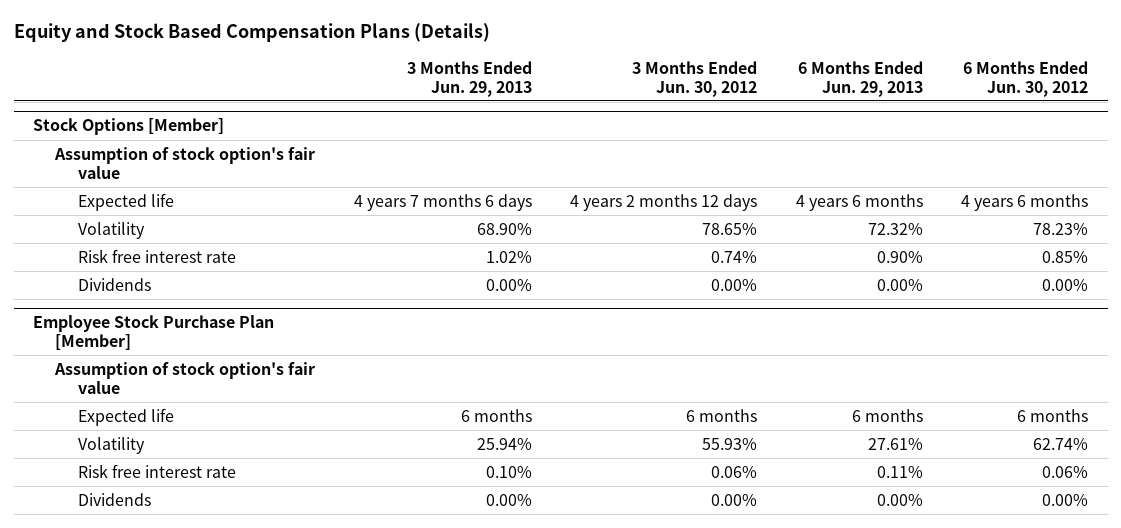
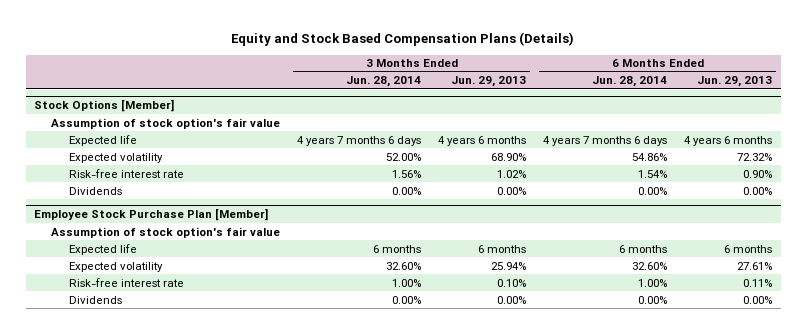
- | 3 Months Ended Jun. 29, 2013 | 3 Months Ended Jun. 30, 2012 | 6 Months Ended Jun. 29, 2013 | 6 Months Ended Jun. 30, 2012
+ | 3 Months Ended Jun. 28, 2014 | 3 Months Ended Jun. 29, 2013 | 6 Months Ended Jun. 28, 2014 | 6 Months Ended Jun. 29, 2013
@ Stock Options [Member]
- Expected life | 4 years 7 months 6 days | 4 years 2 months 12 days | 4 years 6 months | 4 years 6 months
- Volatility | 68.90% | 78.65% | 72.32% | 78.23%
- Risk free interest rate | 1.02% | 0.74% | 0.90% | 0.85%
+ Expected life | 4 years 7 months 6 days | 4 years 6 months | 4 years 7 months 6 days | 4 years 6 months
+ Expected volatility | 52.00% | 68.90% | 54.86% | 72.32%
+ Risk-free interest rate | 1.56% | 1.02% | 1.54% | 0.90%
@ Employee Stock Purchase Plan [Member]
- Volatility | 25.94% | 55.93% | 27.61% | 62.74%
- Risk free interest rate | 0.10% | 0.06% | 0.11% | 0.06%
+ Expected volatility | 32.60% | 25.94% | 32.60% | 27.61%
+ Risk-free interest rate | 1.00% | 0.10% | 1.00% | 0.11%

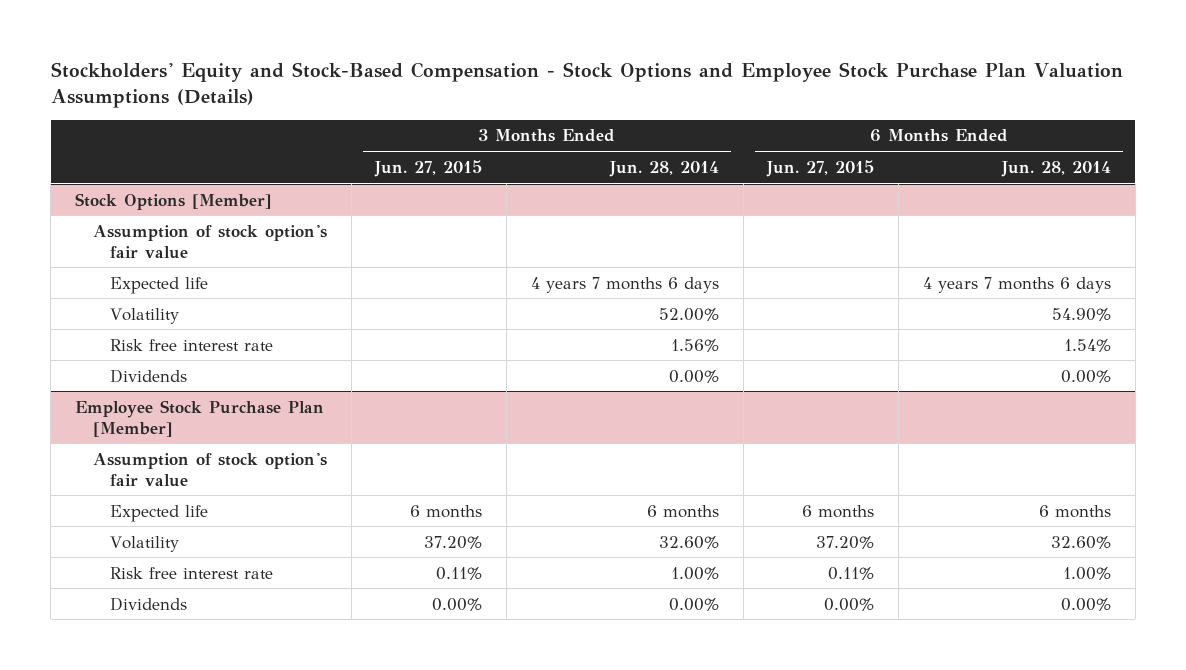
- Equity and Stock Based Compensation Plans (Details)
+ Stockholders' Equity and Stock-Based Compensation - Stock Options and Employee Stock Purchase Plan Valuation Assumptions (Details)
- | 3 Months Ended Jun. 28, 2014 | 3 Months Ended Jun. 29, 2013 | 6 Months Ended Jun. 28, 2014 | 6 Months Ended Jun. 29, 2013
+ | 3 Months Ended Jun. 27, 2015 | 3 Months Ended Jun. 28, 2014 | 6 Months Ended Jun. 27, 2015 | 6 Months Ended Jun. 28, 2014
@ Stock Options [Member]
- Expected volatility | 52.00% | 68.90% | 54.86% | 72.32%
- Risk-free interest rate | 1.56% | 1.02% | 1.54% | 0.90%
+ Volatility | | 52.00% | | 54.90%
+ Risk free interest rate | | 1.56% | | 1.54%
@ Employee Stock Purchase Plan [Member]
- Expected volatility | 32.60% | 25.94% | 32.60% | 27.61%
- Risk-free interest rate | 1.00% | 0.10% | 1.00% | 0.11%
+ Volatility | 37.20% | 32.60% | 37.20% | 32.60%
+ Risk free interest rate | 0.11% | 1.00% | 0.11% | 1.00%

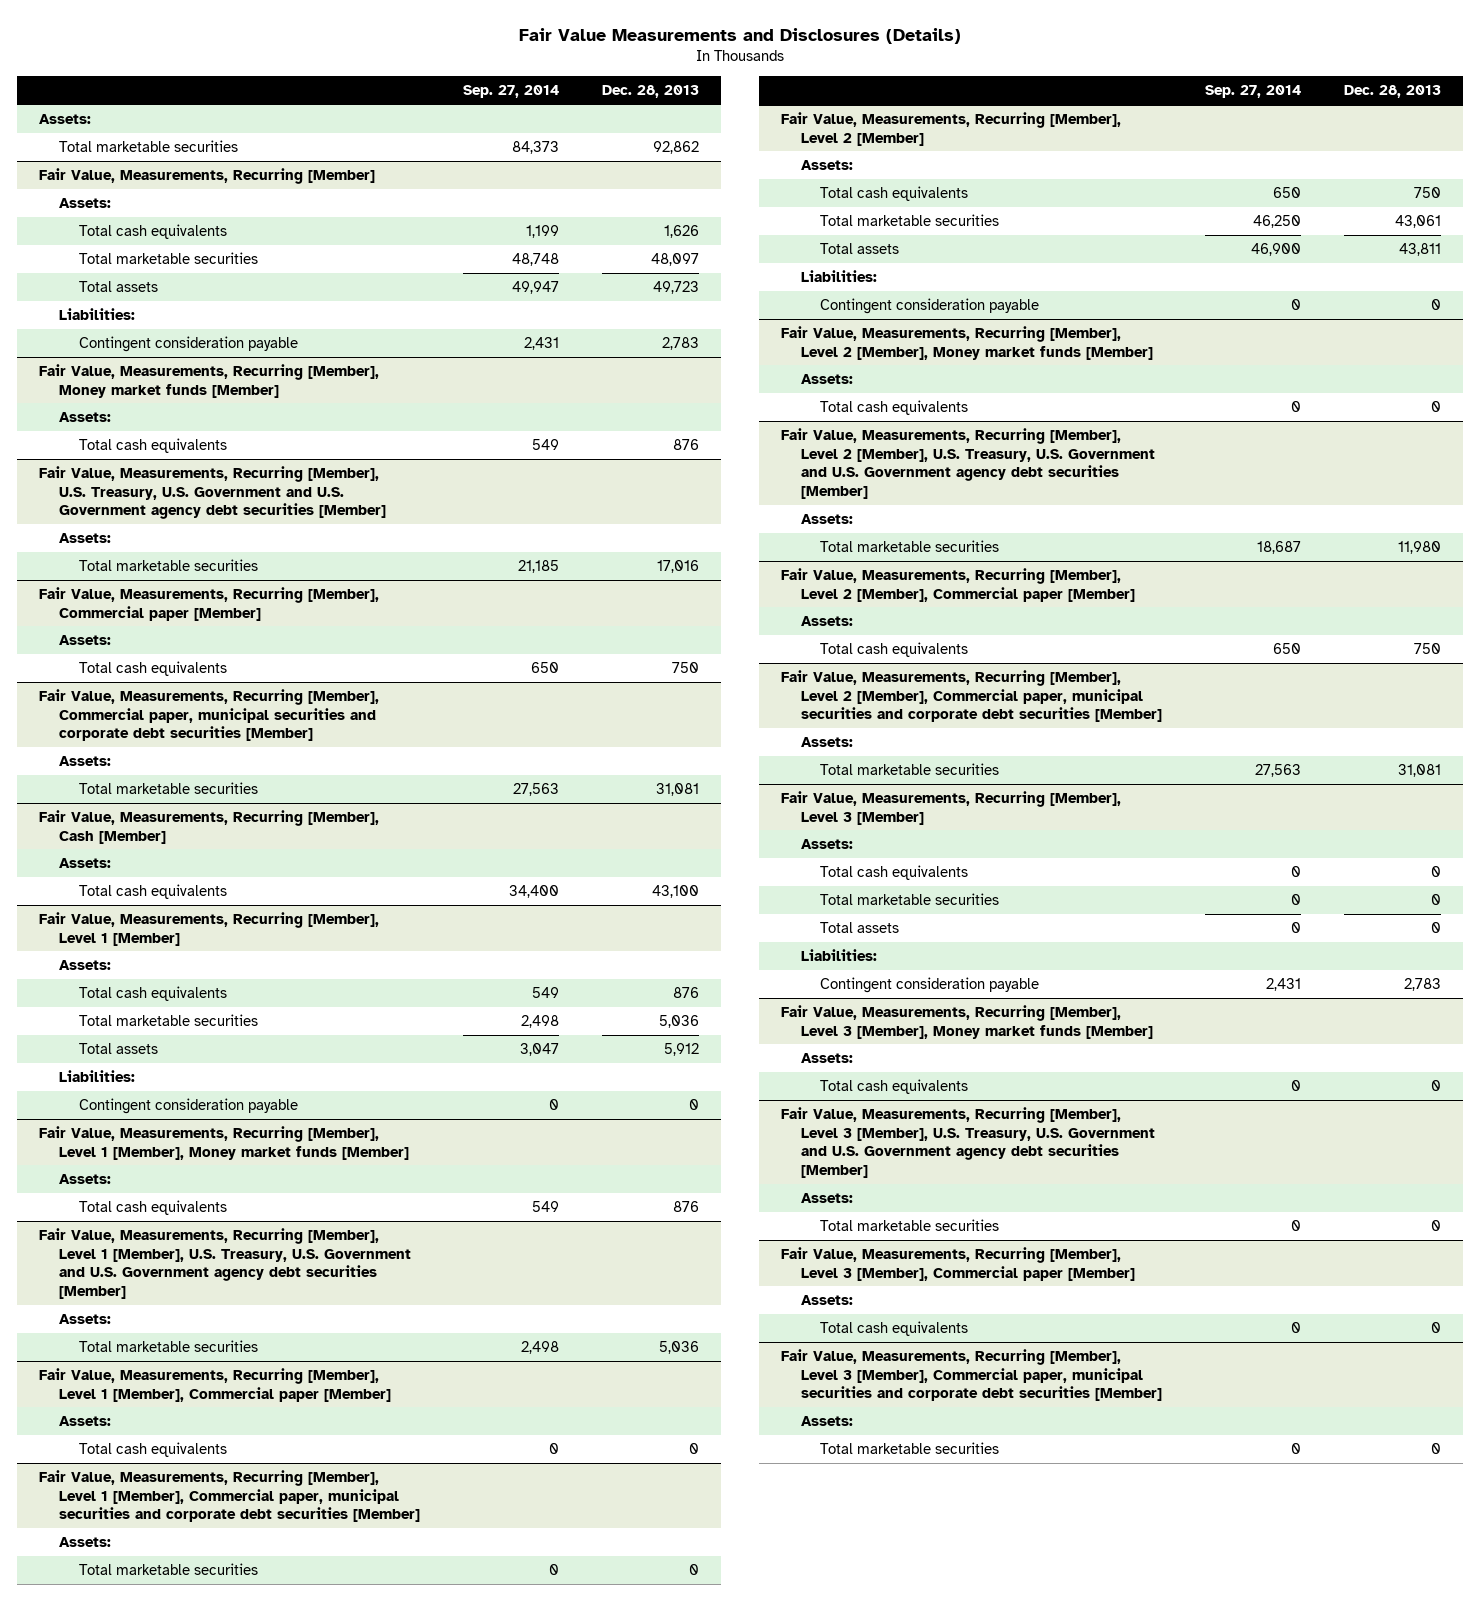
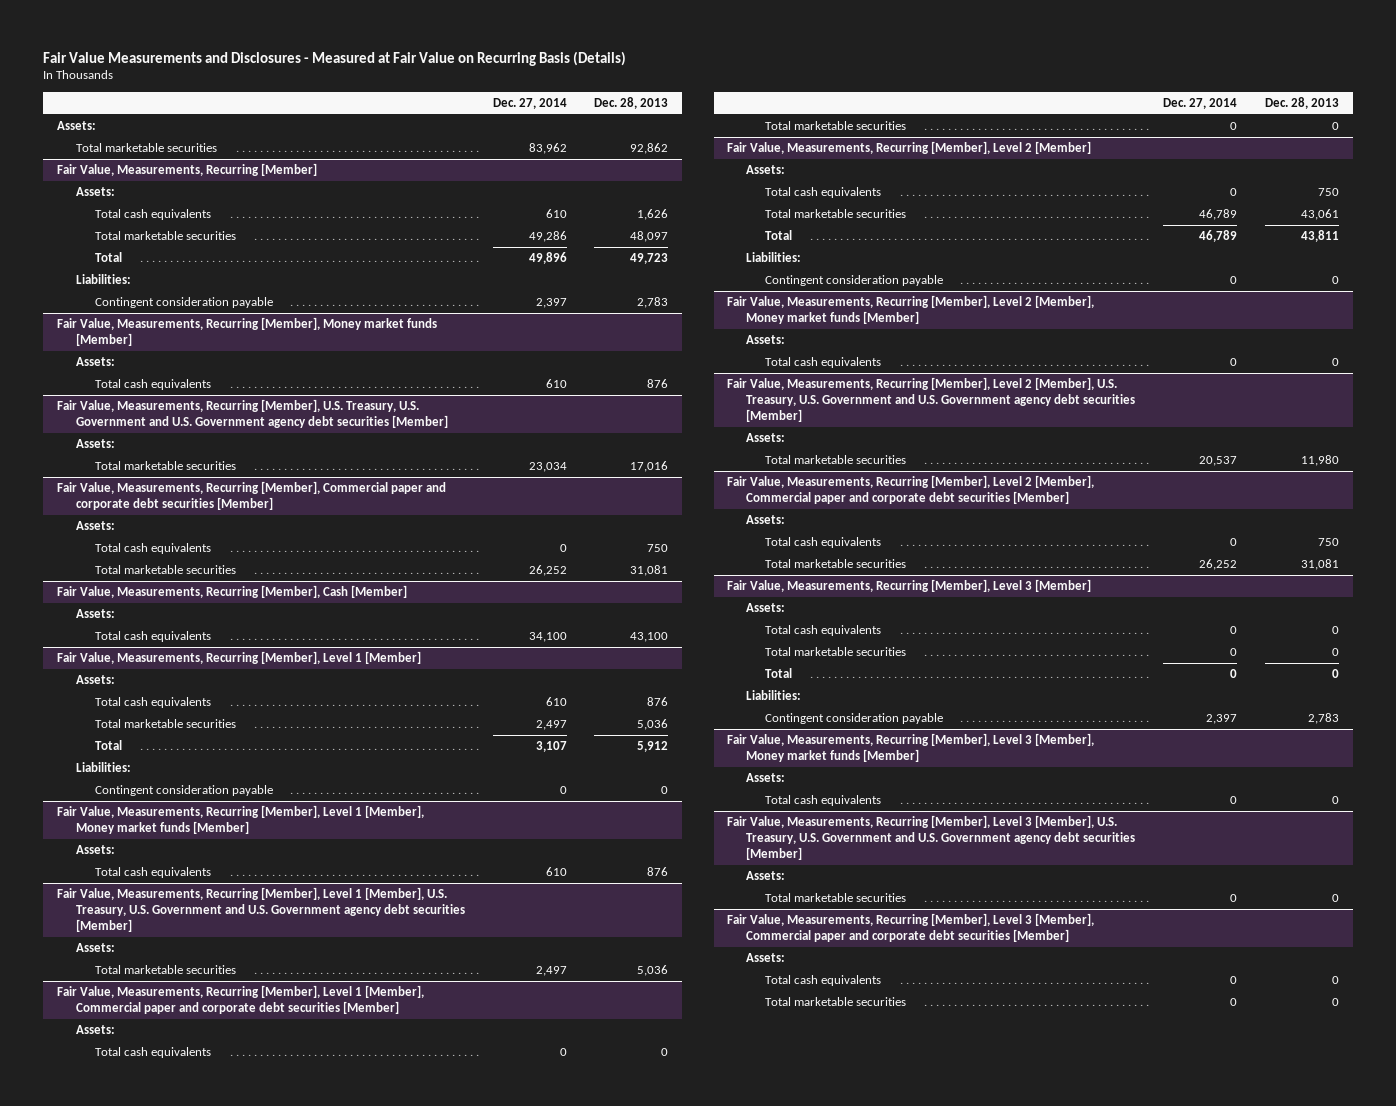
- Fair Value Measurements and Disclosures (Details)
+ Fair Value Measurements and Disclosures - Measured at Fair Value on Recurring Basis (Details)
- | Sep. 27, 2014 | Dec. 28, 2013
+ | Dec. 27, 2014 | Dec. 28, 2013
@ Fair Value, Measurements, Recurring [Member]
- Total assets | 49,947 | 49,723
+ Total | 49,896 | 49,723
- Fair Value, Measurements, Recurring [Member], Commercial paper [Member]
+ Fair Value, Measurements, Recurring [Member], Commercial paper and corporate debt securities [Member]
- Fair Value, Measurements, Recurring [Member], Commercial paper, municipal securities and corporate debt securities [Member]
- Assets:
@ Fair Value, Measurements, Recurring [Member], Level 1 [Member]
- Total assets | 3,047 | 5,912
+ Total | 3,107 | 5,912
- Fair Value, Measurements, Recurring [Member], Level 1 [Member], Commercial paper [Member]
+ Fair Value, Measurements, Recurring [Member], Level 1 [Member], Commercial paper and corporate debt securities [Member]
- Fair Value, Measurements, Recurring [Member], Level 1 [Member], Commercial paper, municipal securities and corporate debt securities [Member]
- Assets:
@ Fair Value, Measurements, Recurring [Member], Level 2 [Member]
- Total assets | 46,900 | 43,811
+ Total | 46,789 | 43,811
- Fair Value, Measurements, Recurring [Member], Level 2 [Member], Commercial paper [Member]
+ Fair Value, Measurements, Recurring [Member], Level 2 [Member], Commercial paper and corporate debt securities [Member]
- Fair Value, Measurements, Recurring [Member], Level 2 [Member], Commercial paper, municipal securities and corporate debt securities [Member]
- Assets:
@ Fair Value, Measurements, Recurring [Member], Level 3 [Member]
- Total assets | 0 | 0
+ Total | 0 | 0
- Fair Value, Measurements, Recurring [Member], Level 3 [Member], Commercial paper [Member]
+ Fair Value, Measurements, Recurring [Member], Level 3 [Member], Commercial paper and corporate debt securities [Member]
- Fair Value, Measurements, Recurring [Member], Level 3 [Member], Commercial paper, municipal securities and corporate debt securities [Member]
- Assets:

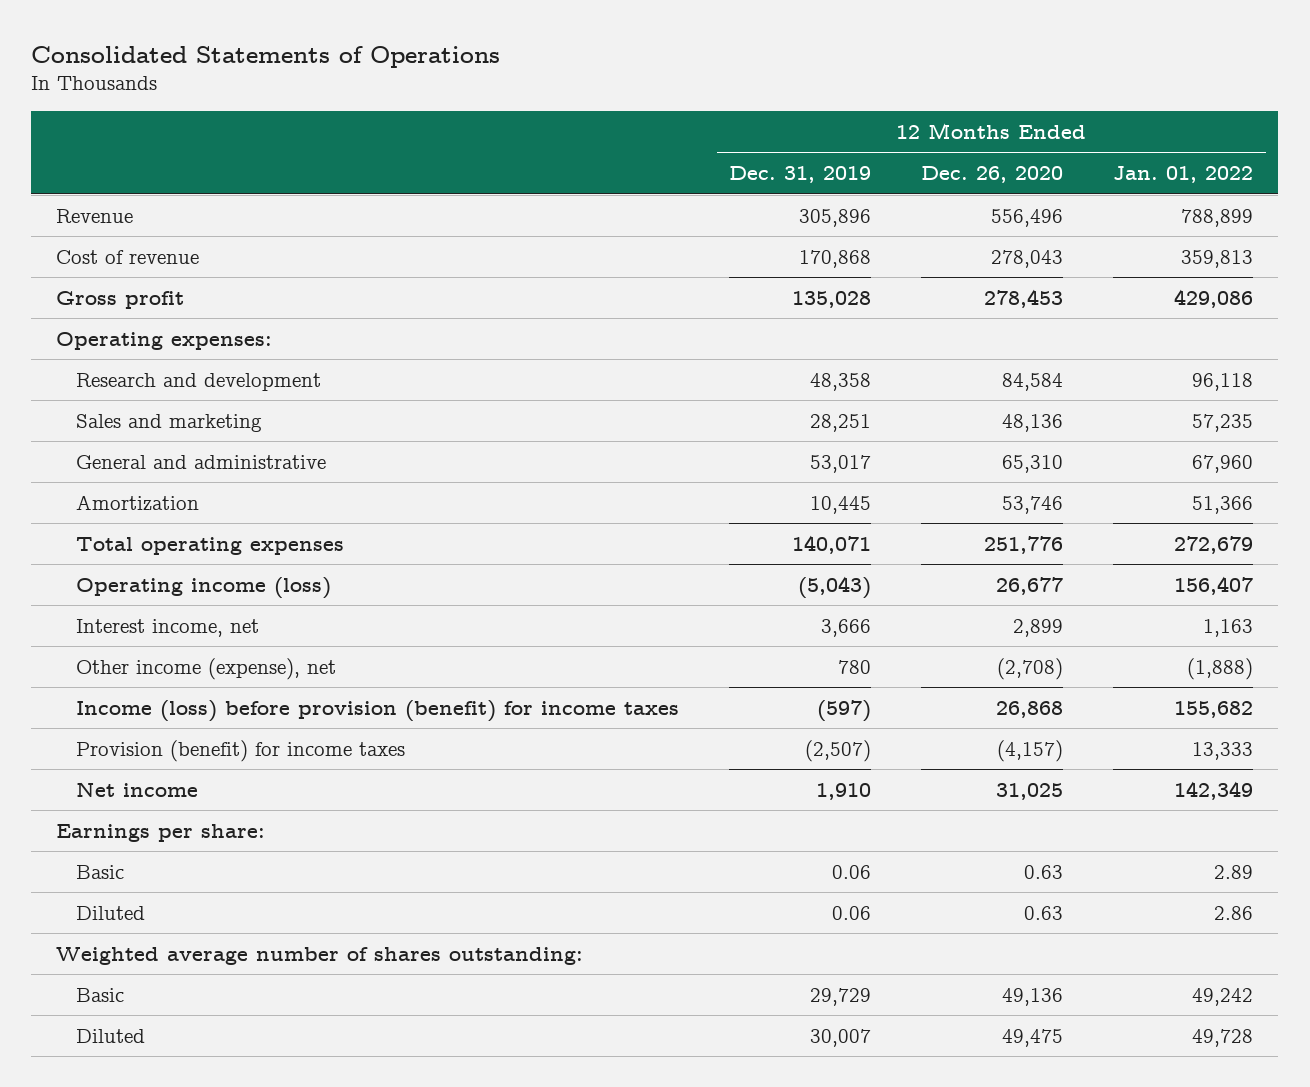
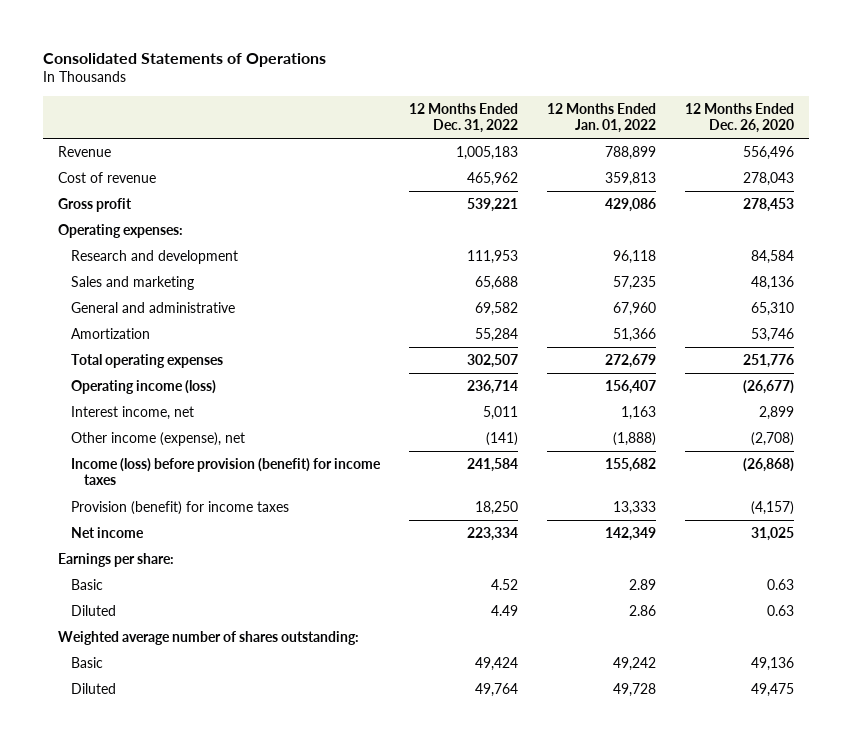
- | 12 Months Ended Dec. 31, 2019 | 12 Months Ended Dec. 26, 2020 | 12 Months Ended Jan. 01, 2022
+ | 12 Months Ended Dec. 31, 2022 | 12 Months Ended Jan. 01, 2022 | 12 Months Ended Dec. 26, 2020
- Operating income (loss) | (5,043) | 26,677 | 156,407
+ Operating income (loss) | 236,714 | 156,407 | (26,677)
- Income (loss) before provision (benefit) for income taxes | (597) | 26,868 | 155,682
+ Income (loss) before provision (benefit) for income taxes | 241,584 | 155,682 | (26,868)

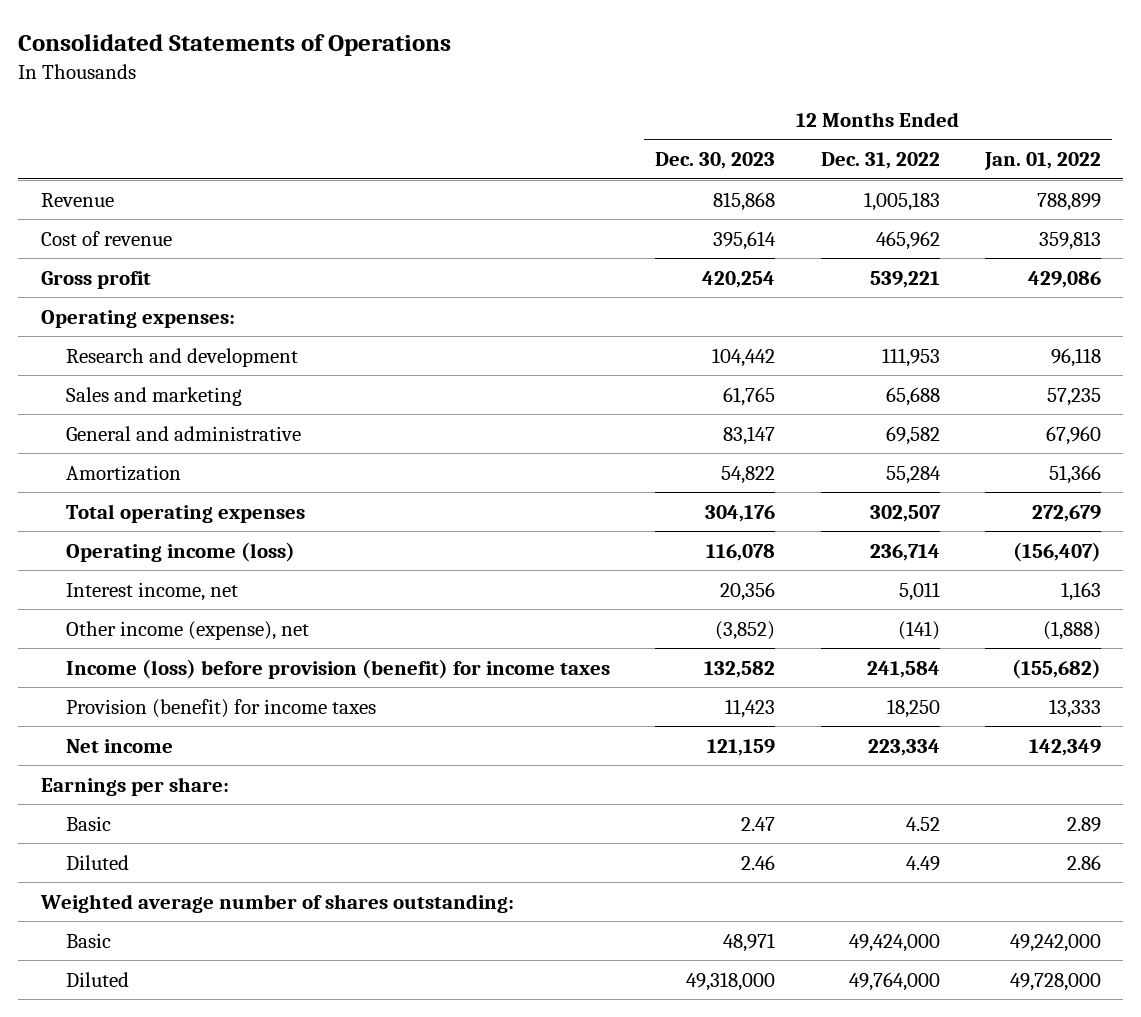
- | 12 Months Ended Dec. 31, 2022 | 12 Months Ended Jan. 01, 2022 | 12 Months Ended Dec. 26, 2020
+ | 12 Months Ended Dec. 30, 2023 | 12 Months Ended Dec. 31, 2022 | 12 Months Ended Jan. 01, 2022
- Operating income (loss) | 236,714 | 156,407 | (26,677)
+ Operating income (loss) | 116,078 | 236,714 | (156,407)
- Income (loss) before provision (benefit) for income taxes | 241,584 | 155,682 | (26,868)
+ Income (loss) before provision (benefit) for income taxes | 132,582 | 241,584 | (155,682)
- Basic | 49,424 | 49,242 | 49,136
- Diluted | 49,764 | 49,728 | 49,475
+ Basic | 48,971 | 49,424,000 | 49,242,000
+ Diluted | 49,318,000 | 49,764,000 | 49,728,000

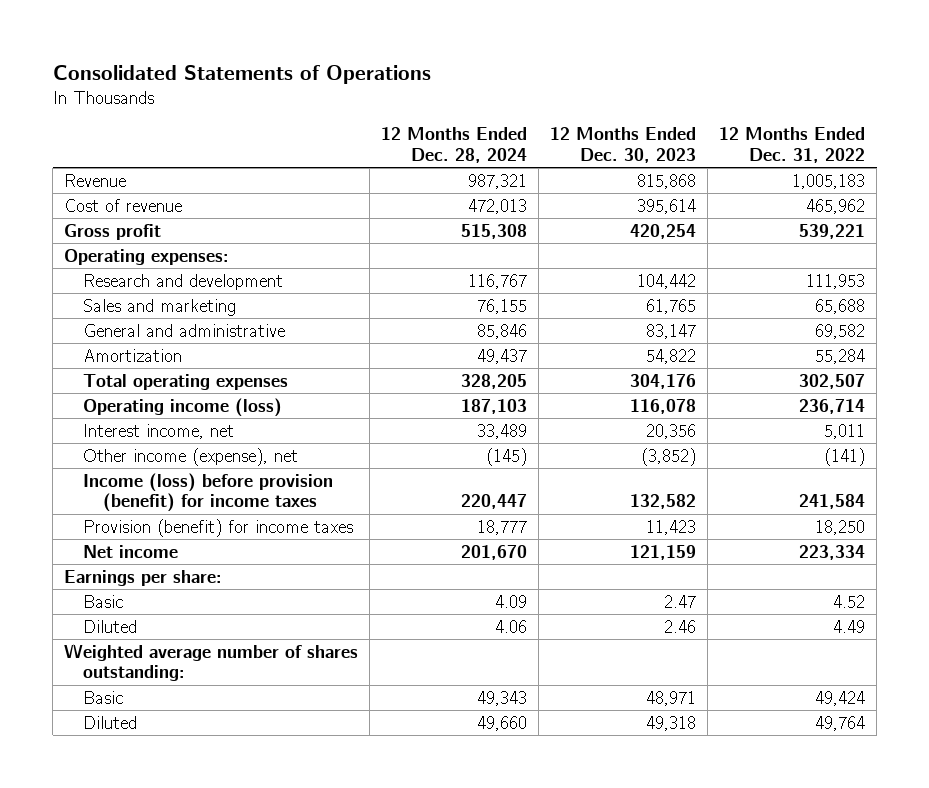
- | 12 Months Ended Dec. 30, 2023 | 12 Months Ended Dec. 31, 2022 | 12 Months Ended Jan. 01, 2022
+ | 12 Months Ended Dec. 28, 2024 | 12 Months Ended Dec. 30, 2023 | 12 Months Ended Dec. 31, 2022
- Basic | 48,971 | 49,424,000 | 49,242,000
- Diluted | 49,318,000 | 49,764,000 | 49,728,000
+ Basic | 49,343 | 48,971 | 49,424
+ Diluted | 49,660 | 49,318 | 49,764

